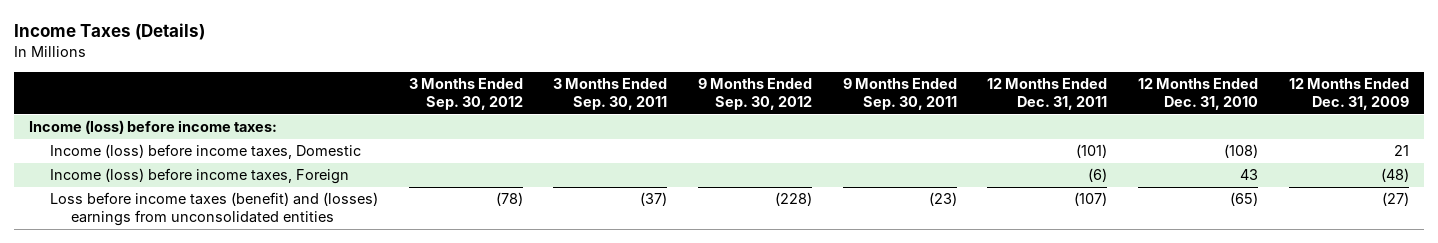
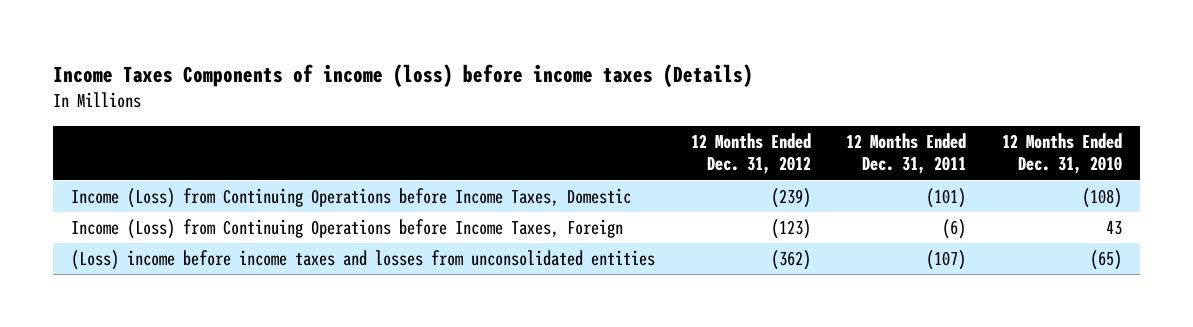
- Income Taxes (Details)
+ Income Taxes Components of income (loss) before income taxes (Details)
- | 3 Months Ended Sep. 30, 2012 | 3 Months Ended Sep. 30, 2011 | 9 Months Ended Sep. 30, 2012 | 9 Months Ended Sep. 30, 2011 | 12 Months Ended Dec. 31, 2011 | 12 Months Ended Dec. 31, 2010 | 12 Months Ended Dec. 31, 2009
+ | 12 Months Ended Dec. 31, 2012 | 12 Months Ended Dec. 31, 2011 | 12 Months Ended Dec. 31, 2010
- Income (loss) before income taxes:
- Income (loss) before income taxes, Domestic | | | | | (101) | (108) | 21
- Income (loss) before income taxes, Foreign | | | | | (6) | 43 | (48)
- Loss before income taxes (benefit) and (losses) earnings from unconsolidated entities | (78) | (37) | (228) | (23) | (107) | (65) | (27)
+ Income (Loss) from Continuing Operations before Income Taxes, Domestic | (239) | (101) | (108)
+ Income (Loss) from Continuing Operations before Income Taxes, Foreign | (123) | (6) | 43
+ (Loss) income before income taxes and losses from unconsolidated entities | (362) | (107) | (65)

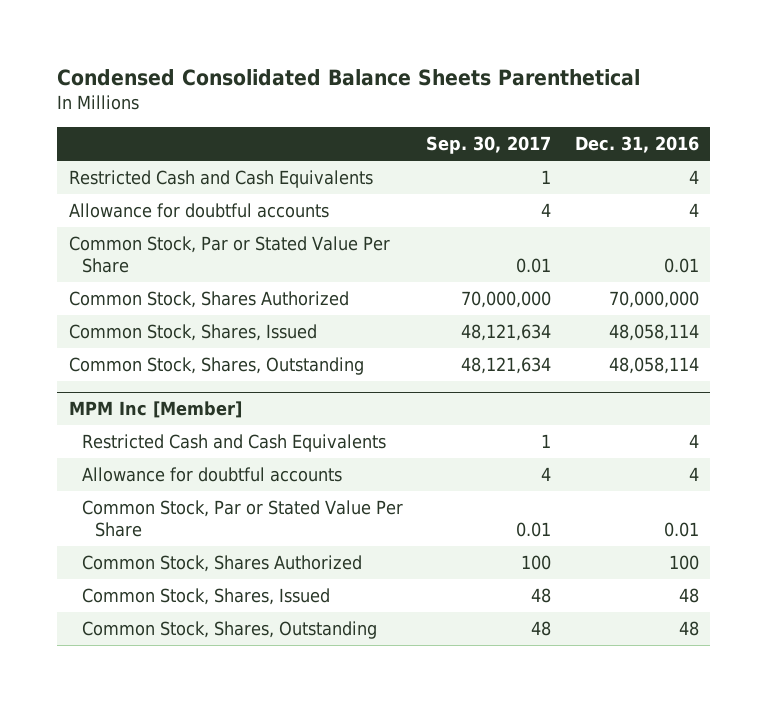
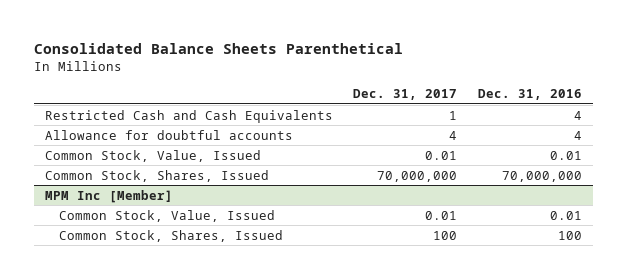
- Condensed Consolidated Balance Sheets Parenthetical
+ Consolidated Balance Sheets Parenthetical
- | Sep. 30, 2017 | Dec. 31, 2016
+ | Dec. 31, 2017 | Dec. 31, 2016
- Common Stock, Par or Stated Value Per Share | 0.01 | 0.01
- Common Stock, Shares Authorized | 70,000,000 | 70,000,000
- Common Stock, Shares, Issued | 48,121,634 | 48,058,114
- Common Stock, Shares, Outstanding | 48,121,634 | 48,058,114
+ Common Stock, Value, Issued | 0.01 | 0.01
+ Common Stock, Shares, Issued | 70,000,000 | 70,000,000
@ MPM Inc [Member]
- Restricted Cash and Cash Equivalents | 1 | 4
- Allowance for doubtful accounts | 4 | 4
- Common Stock, Par or Stated Value Per Share | 0.01 | 0.01
- Common Stock, Shares Authorized | 100 | 100
- Common Stock, Shares, Issued | 48 | 48
- Common Stock, Shares, Outstanding | 48 | 48
+ Common Stock, Value, Issued | 0.01 | 0.01
+ Common Stock, Shares, Issued | 100 | 100

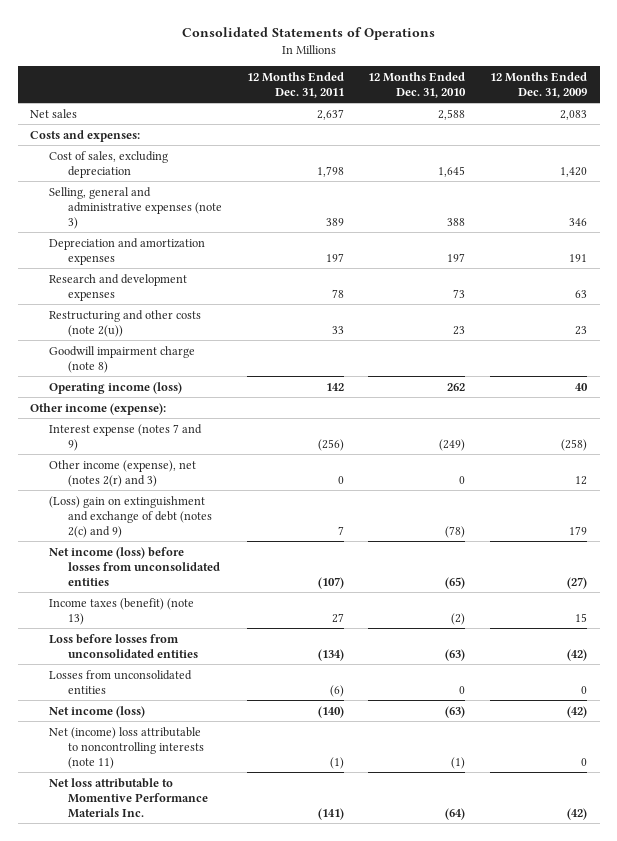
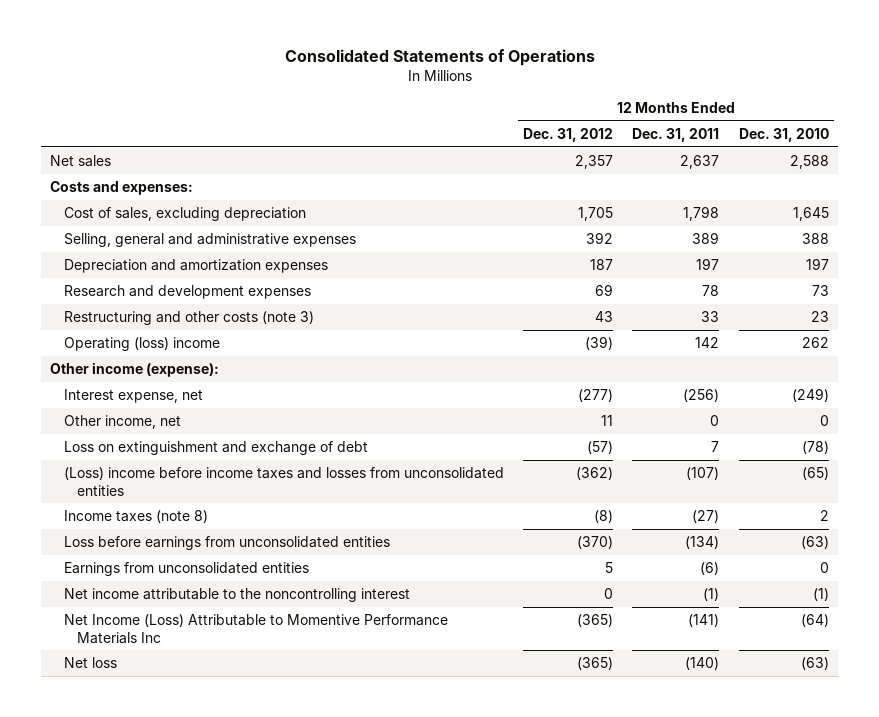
- | 12 Months Ended Dec. 31, 2011 | 12 Months Ended Dec. 31, 2010 | 12 Months Ended Dec. 31, 2009
+ | 12 Months Ended Dec. 31, 2012 | 12 Months Ended Dec. 31, 2011 | 12 Months Ended Dec. 31, 2010
- Selling, general and administrative expenses (note 3) | 389 | 388 | 346
+ Selling, general and administrative expenses | 392 | 389 | 388
- Restructuring and other costs (note 2(u)) | 33 | 23 | 23
- Goodwill impairment charge (note 8)
- Operating income (loss) | 142 | 262 | 40
+ Restructuring and other costs (note 3) | 43 | 33 | 23
+ Operating (loss) income | (39) | 142 | 262
- Interest expense (notes 7 and 9) | (256) | (249) | (258)
- Other income (expense), net (notes 2(r) and 3) | 0 | 0 | 12
- (Loss) gain on extinguishment and exchange of debt (notes 2(c) and 9) | 7 | (78) | 179
- Net income (loss) before losses from unconsolidated entities | (107) | (65) | (27)
- Income taxes (benefit) (note 13) | 27 | (2) | 15
- Loss before losses from unconsolidated entities | (134) | (63) | (42)
- Losses from unconsolidated entities | (6) | 0 | 0
- Net income (loss) | (140) | (63) | (42)
- Net (income) loss attributable to noncontrolling interests (note 11) | (1) | (1) | 0
- Net loss attributable to Momentive Performance Materials Inc. | (141) | (64) | (42)
+ Interest expense, net | (277) | (256) | (249)
+ Other income, net | 11 | 0 | 0
+ Loss on extinguishment and exchange of debt | (57) | 7 | (78)
+ (Loss) income before income taxes and losses from unconsolidated entities | (362) | (107) | (65)
+ Income taxes (note 8) | (8) | (27) | 2
+ Loss before earnings from unconsolidated entities | (370) | (134) | (63)
+ Earnings from unconsolidated entities | 5 | (6) | 0
+ Net income attributable to the noncontrolling interest | 0 | (1) | (1)
+ Net Income (Loss) Attributable to Momentive Performance Materials Inc | (365) | (141) | (64)
+ Net loss | (365) | (140) | (63)

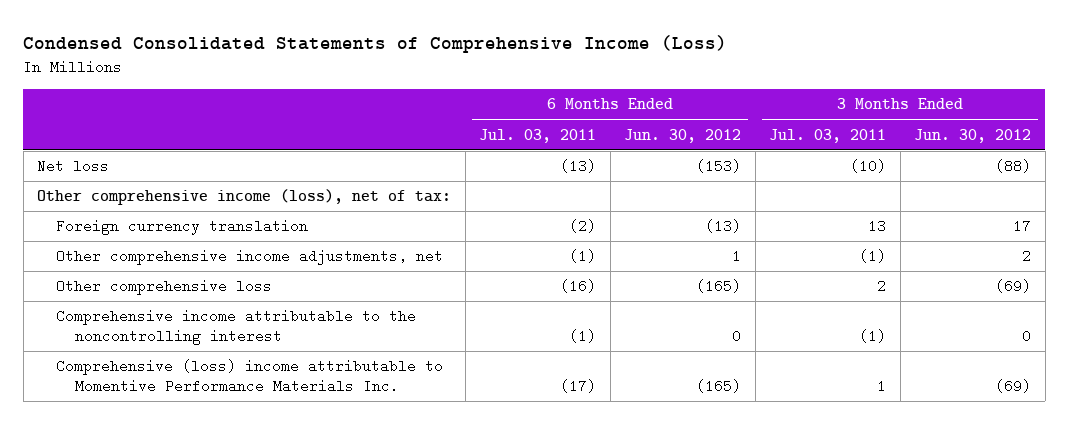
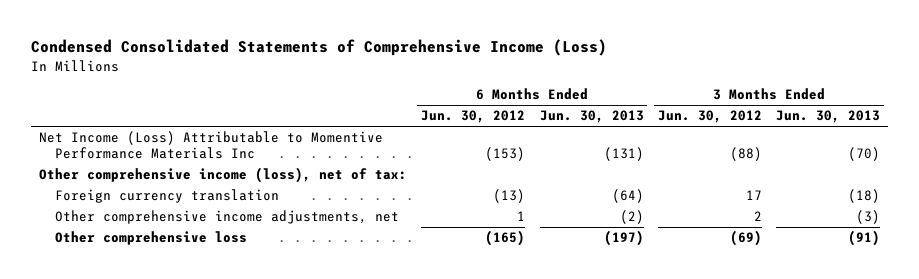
- | 6 Months Ended Jul. 03, 2011 | 6 Months Ended Jun. 30, 2012 | 3 Months Ended Jul. 03, 2011 | 3 Months Ended Jun. 30, 2012
+ | 6 Months Ended Jun. 30, 2012 | 6 Months Ended Jun. 30, 2013 | 3 Months Ended Jun. 30, 2012 | 3 Months Ended Jun. 30, 2013
- Net loss | (13) | (153) | (10) | (88)
+ Net Income (Loss) Attributable to Momentive Performance Materials Inc | (153) | (131) | (88) | (70)
- Comprehensive income attributable to the noncontrolling interest | (1) | 0 | (1) | 0
- Comprehensive (loss) income attributable to Momentive Performance Materials Inc. | (17) | (165) | 1 | (69)

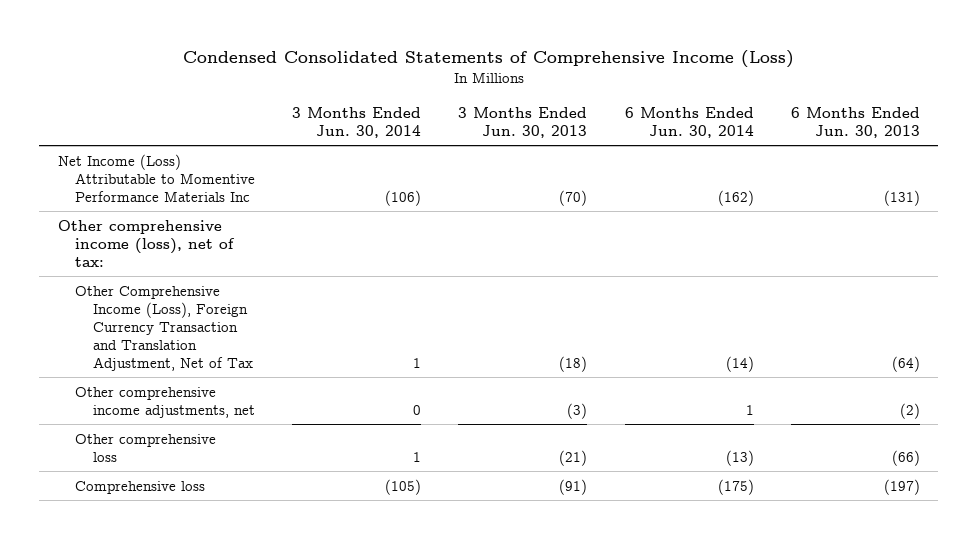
- | 6 Months Ended Jun. 30, 2012 | 6 Months Ended Jun. 30, 2013 | 3 Months Ended Jun. 30, 2012 | 3 Months Ended Jun. 30, 2013
+ | 3 Months Ended Jun. 30, 2014 | 3 Months Ended Jun. 30, 2013 | 6 Months Ended Jun. 30, 2014 | 6 Months Ended Jun. 30, 2013
- Foreign currency translation | (13) | (64) | 17 | (18)
+ Other Comprehensive Income (Loss), Foreign Currency Transaction and Translation Adjustment, Net of Tax | 1 | (18) | (14) | (64)
- Other comprehensive loss | (165) | (197) | (69) | (91)
+ Other comprehensive loss | 1 | (21) | (13) | (66)
+ Comprehensive loss | (105) | (91) | (175) | (197)

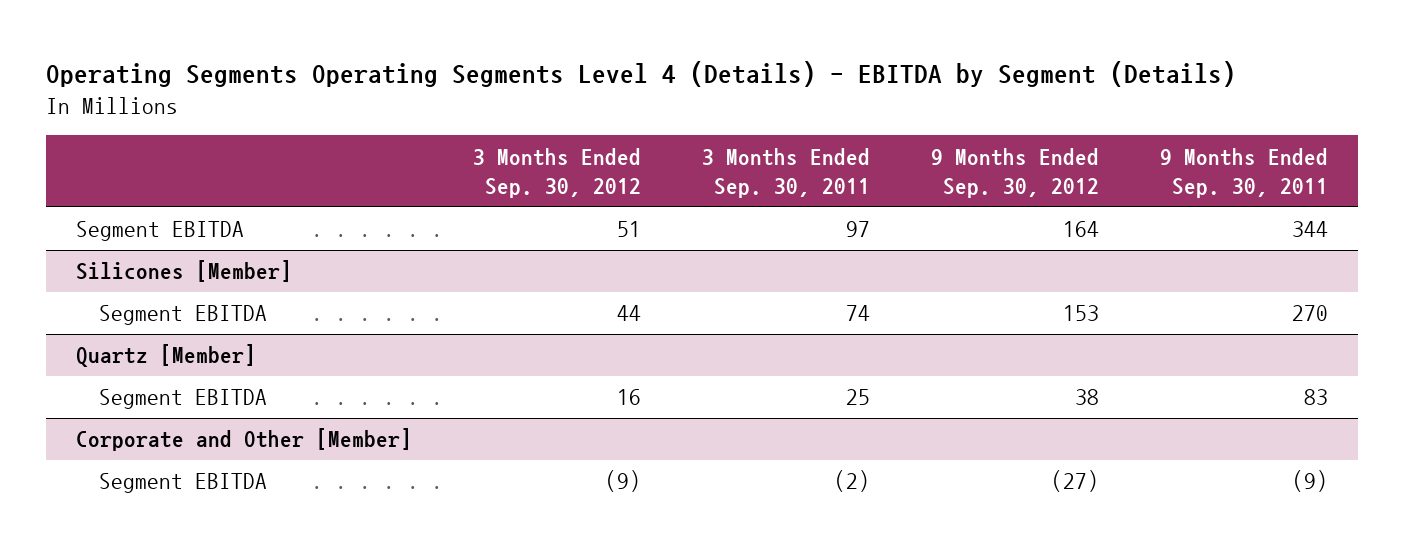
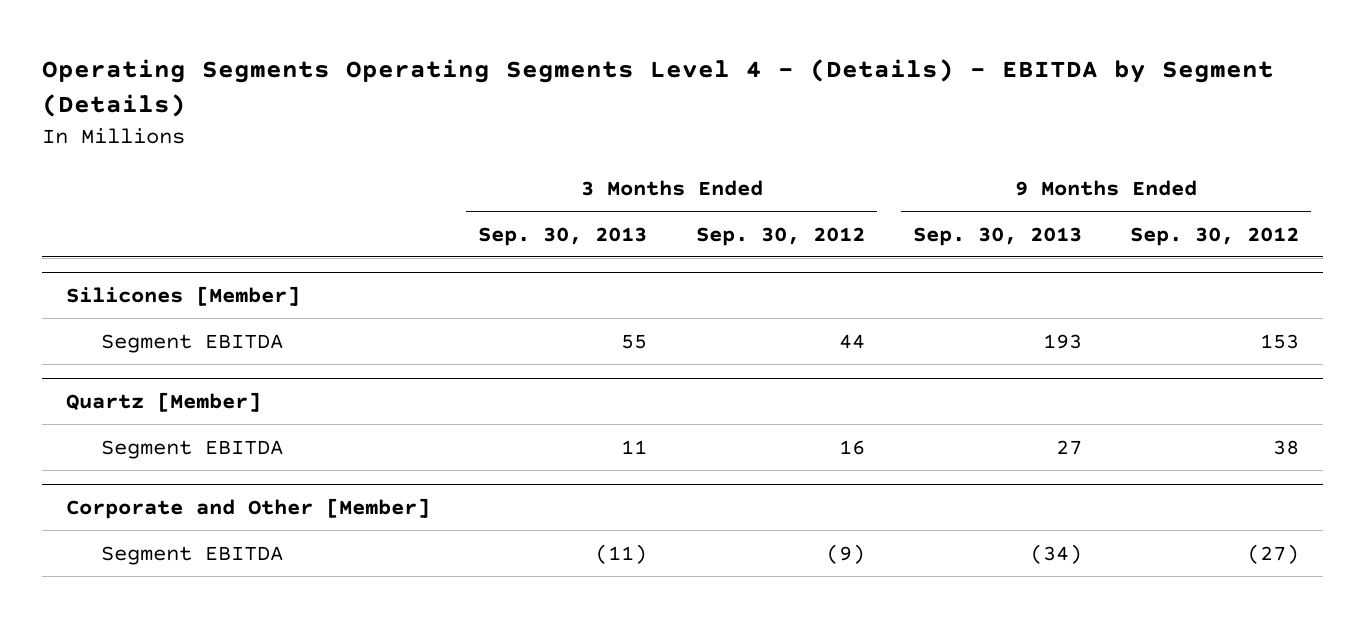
- Operating Segments Operating Segments Level 4 (Details) - EBITDA by Segment (Details)
+ Operating Segments Operating Segments Level 4 - (Details) - EBITDA by Segment (Details)
- | 3 Months Ended Sep. 30, 2012 | 3 Months Ended Sep. 30, 2011 | 9 Months Ended Sep. 30, 2012 | 9 Months Ended Sep. 30, 2011
+ | 3 Months Ended Sep. 30, 2013 | 3 Months Ended Sep. 30, 2012 | 9 Months Ended Sep. 30, 2013 | 9 Months Ended Sep. 30, 2012
- Segment EBITDA | 51 | 97 | 164 | 344

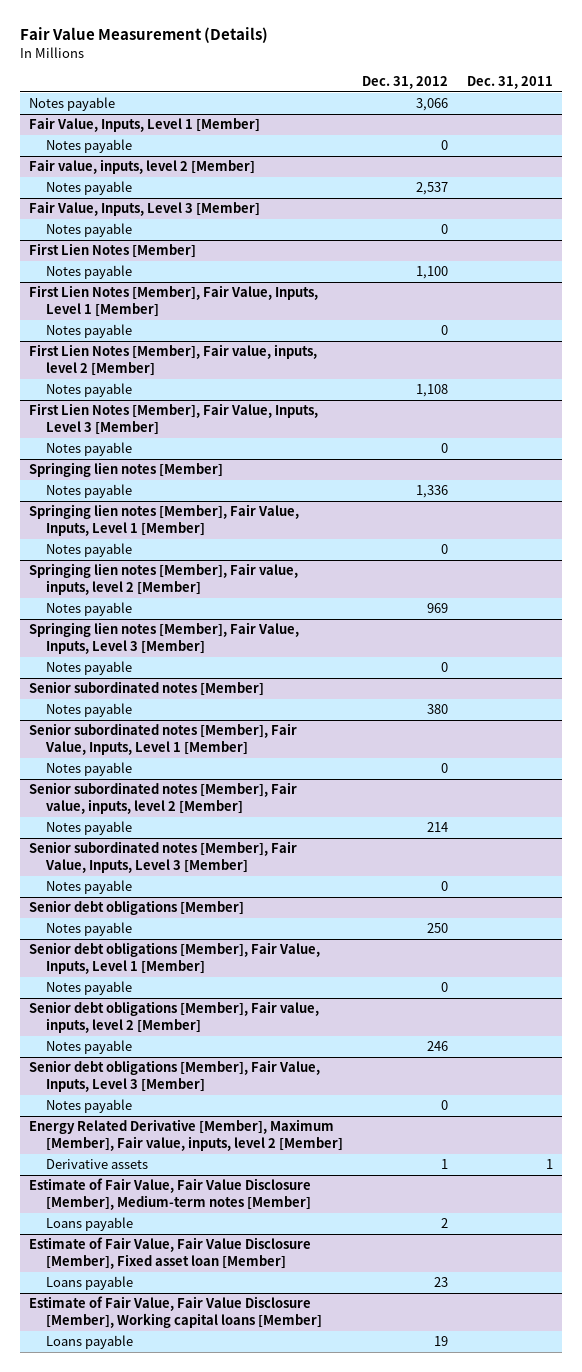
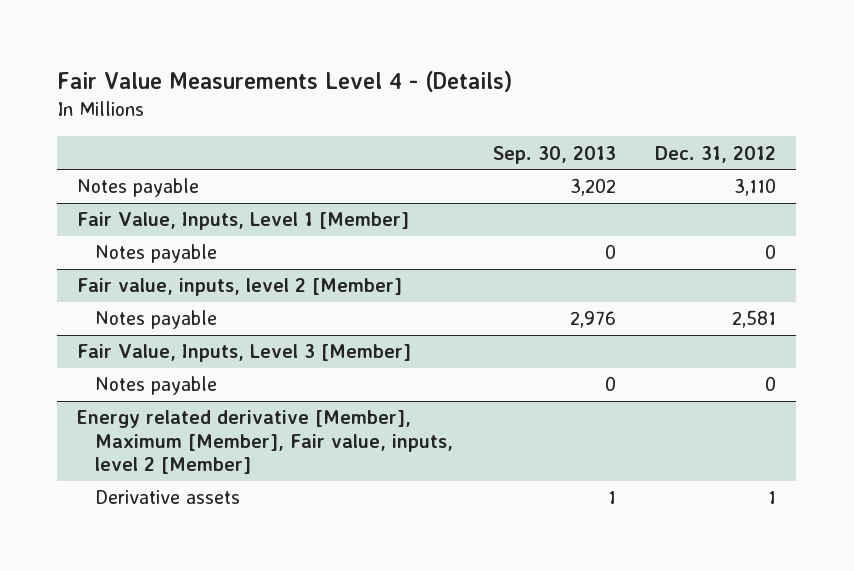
- Fair Value Measurement (Details)
+ Fair Value Measurements Level 4 - (Details)
- | Dec. 31, 2012 | Dec. 31, 2011
+ | Sep. 30, 2013 | Dec. 31, 2012
- Notes payable | 3,066 |
+ Notes payable | 3,202 | 3,110
@ Fair value, inputs, level 2 [Member]
- Notes payable | 2,537 |
+ Notes payable | 2,976 | 2,581
- First Lien Notes [Member]
- Notes payable | 1,100 |
- First Lien Notes [Member], Fair Value, Inputs, Level 1 [Member]
- Notes payable | 0 |
- First Lien Notes [Member], Fair value, inputs, level 2 [Member]
- Notes payable | 1,108 |
- First Lien Notes [Member], Fair Value, Inputs, Level 3 [Member]
- Notes payable | 0 |
- Springing lien notes [Member]
- Notes payable | 1,336 |
- Springing lien notes [Member], Fair Value, Inputs, Level 1 [Member]
- Notes payable | 0 |
- Springing lien notes [Member], Fair value, inputs, level 2 [Member]
- Notes payable | 969 |
- Springing lien notes [Member], Fair Value, Inputs, Level 3 [Member]
- Notes payable | 0 |
- Senior subordinated notes [Member]
- Notes payable | 380 |
- Senior subordinated notes [Member], Fair Value, Inputs, Level 1 [Member]
- Notes payable | 0 |
- Senior subordinated notes [Member], Fair value, inputs, level 2 [Member]
- Notes payable | 214 |
- Senior subordinated notes [Member], Fair Value, Inputs, Level 3 [Member]
- Notes payable | 0 |
- Senior debt obligations [Member]
- Notes payable | 250 |
- Senior debt obligations [Member], Fair Value, Inputs, Level 1 [Member]
- Notes payable | 0 |
- Senior debt obligations [Member], Fair value, inputs, level 2 [Member]
- Notes payable | 246 |
- Senior debt obligations [Member], Fair Value, Inputs, Level 3 [Member]
- Notes payable | 0 |
- Energy Related Derivative [Member], Maximum [Member], Fair value, inputs, level 2 [Member]
+ Energy related derivative [Member], Maximum [Member], Fair value, inputs, level 2 [Member]
- Estimate of Fair Value, Fair Value Disclosure [Member], Medium-term notes [Member]
- Loans payable | 2 |
- Estimate of Fair Value, Fair Value Disclosure [Member], Fixed asset loan [Member]
- Loans payable | 23 |
- Estimate of Fair Value, Fair Value Disclosure [Member], Working capital loans [Member]
- Loans payable | 19 |

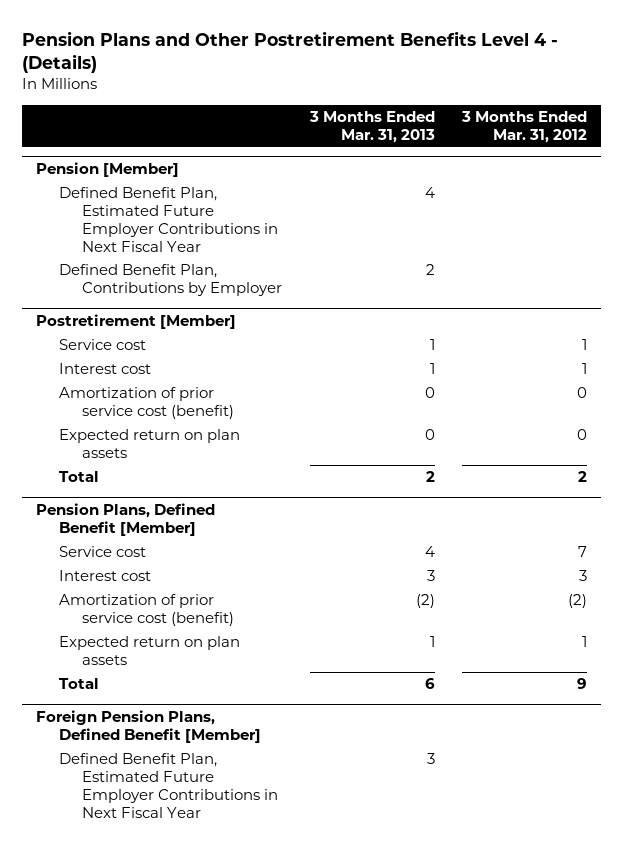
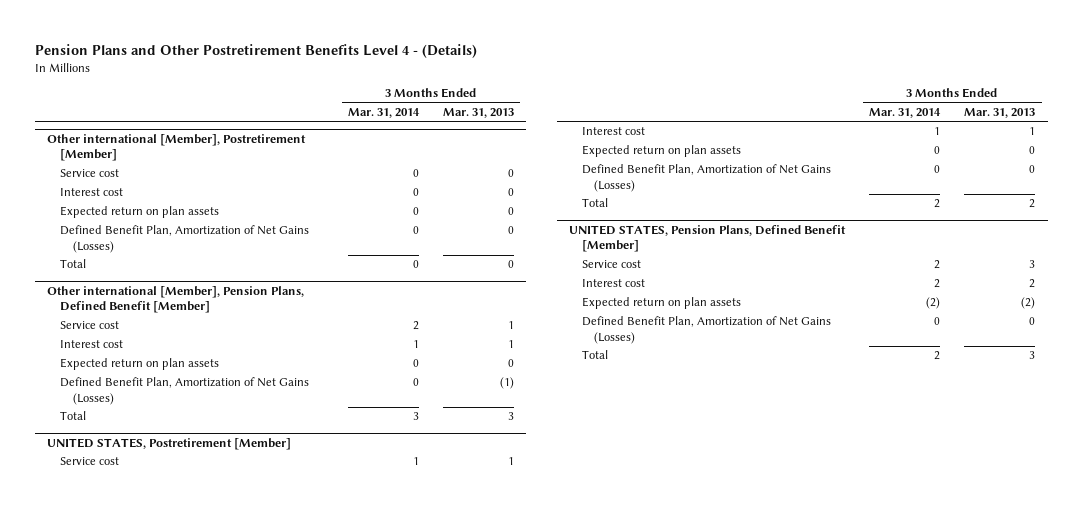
- | 3 Months Ended Mar. 31, 2013 | 3 Months Ended Mar. 31, 2012
+ | 3 Months Ended Mar. 31, 2014 | 3 Months Ended Mar. 31, 2013
- Pension [Member]
- Defined Benefit Plan, Estimated Future Employer Contributions in Next Fiscal Year | 4 |
- Defined Benefit Plan, Contributions by Employer | 2 |
- Postretirement [Member]
+ Other international [Member], Postretirement [Member]
+ Service cost | 0 | 0
+ Interest cost | 0 | 0
+ Expected return on plan assets | 0 | 0
+ Defined Benefit Plan, Amortization of Net Gains (Losses) | 0 | 0
+ Total | 0 | 0
+ Other international [Member], Pension Plans, Defined Benefit [Member]
- Amortization of prior service cost (benefit) | 0 | 0
+ Defined Benefit Plan, Amortization of Net Gains (Losses) | 0 | (1)
+ Total | 3 | 3
+ UNITED STATES, Postretirement [Member]
+ Service cost | 1 | 1
+ Interest cost | 1 | 1
+ Expected return on plan assets | 0 | 0
+ Defined Benefit Plan, Amortization of Net Gains (Losses) | 0 | 0
- Pension Plans, Defined Benefit [Member]
- Service cost | 4 | 7
- Interest cost | 3 | 3
- Amortization of prior service cost (benefit) | (2) | (2)
- Expected return on plan assets | 1 | 1
- Total | 6 | 9
- Foreign Pension Plans, Defined Benefit [Member]
- Defined Benefit Plan, Estimated Future Employer Contributions in Next Fiscal Year | 3 |
+ UNITED STATES, Pension Plans, Defined Benefit [Member]
+ Service cost | 2 | 3
+ Interest cost | 2 | 2
+ Expected return on plan assets | (2) | (2)
+ Defined Benefit Plan, Amortization of Net Gains (Losses) | 0 | 0
+ Total | 2 | 3

